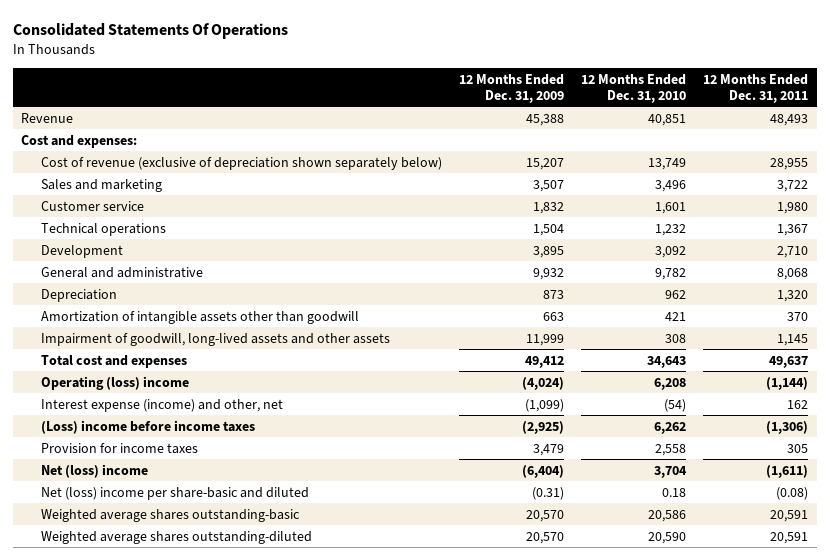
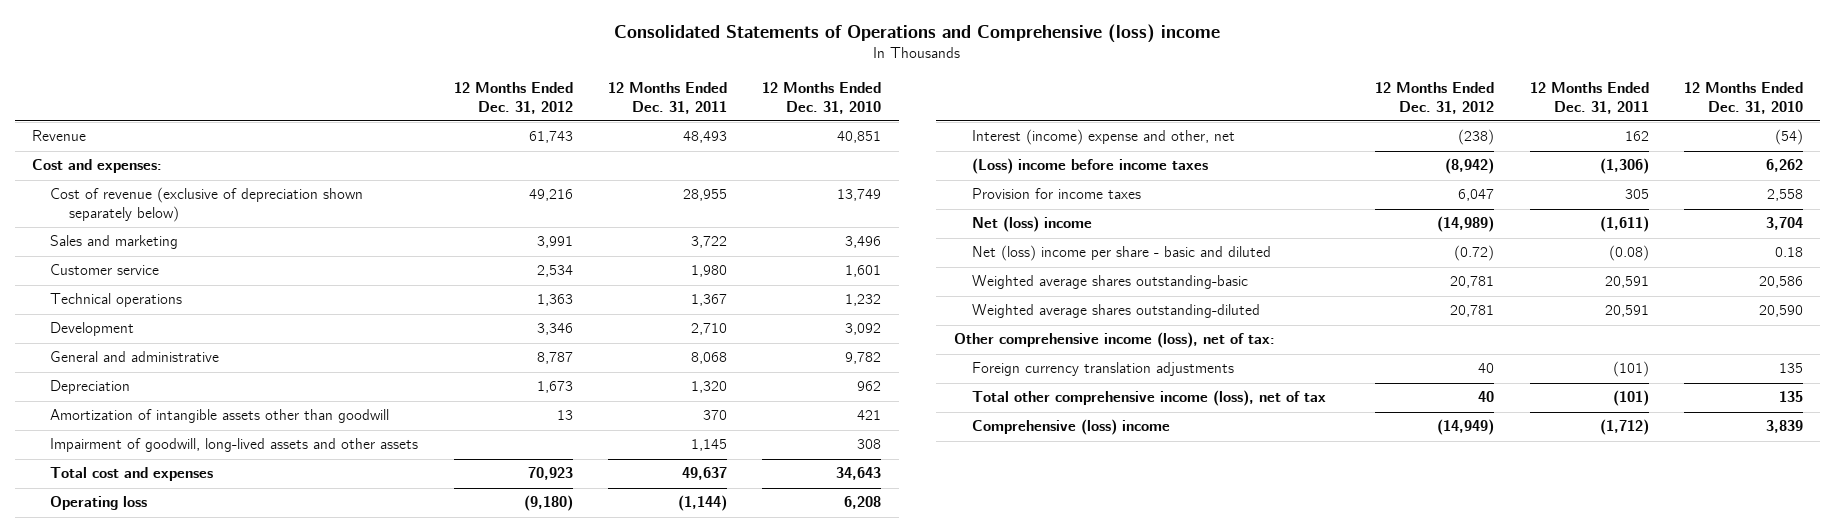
- Consolidated Statements Of Operations
+ Consolidated Statements of Operations and Comprehensive (loss) income
- | 12 Months Ended Dec. 31, 2009 | 12 Months Ended Dec. 31, 2010 | 12 Months Ended Dec. 31, 2011
+ | 12 Months Ended Dec. 31, 2012 | 12 Months Ended Dec. 31, 2011 | 12 Months Ended Dec. 31, 2010
- Operating (loss) income | (4,024) | 6,208 | (1,144)
- Interest expense (income) and other, net | (1,099) | (54) | 162
+ Operating loss | (9,180) | (1,144) | 6,208
+ Interest (income) expense and other, net | (238) | 162 | (54)
- Net (loss) income per share-basic and diluted | (0.31) | 0.18 | (0.08)
+ Net (loss) income per share - basic and diluted | (0.72) | (0.08) | 0.18
+ Other comprehensive income (loss), net of tax:
+ Foreign currency translation adjustments | 40 | (101) | 135
+ Total other comprehensive income (loss), net of tax | 40 | (101) | 135
+ Comprehensive (loss) income | (14,949) | (1,712) | 3,839

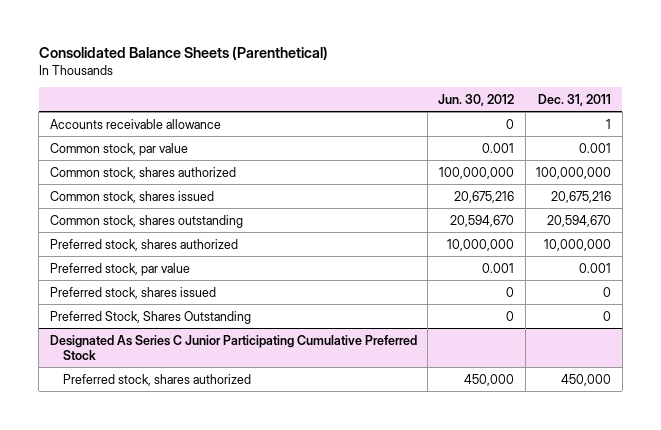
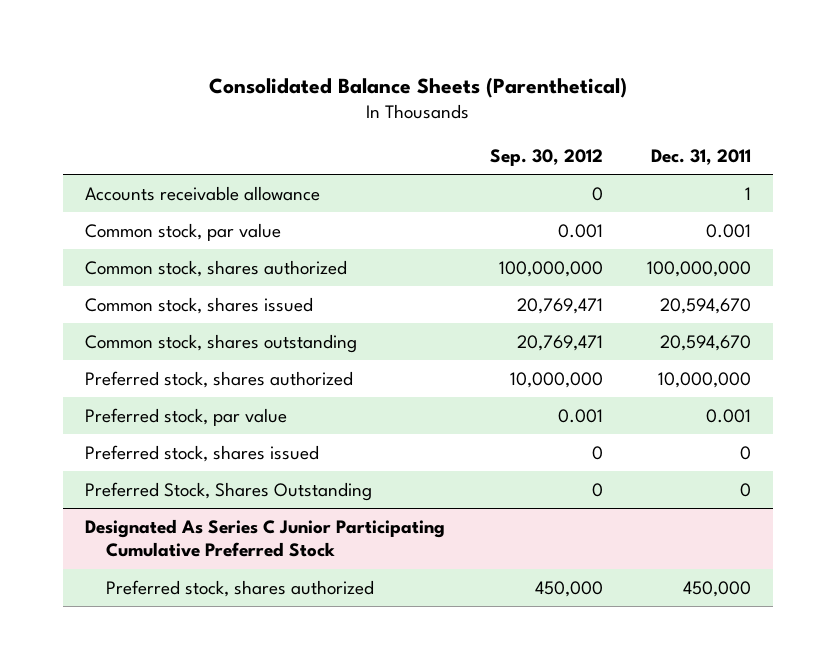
- | Jun. 30, 2012 | Dec. 31, 2011
+ | Sep. 30, 2012 | Dec. 31, 2011
- Common stock, shares issued | 20,675,216 | 20,675,216
+ Common stock, shares issued | 20,769,471 | 20,594,670

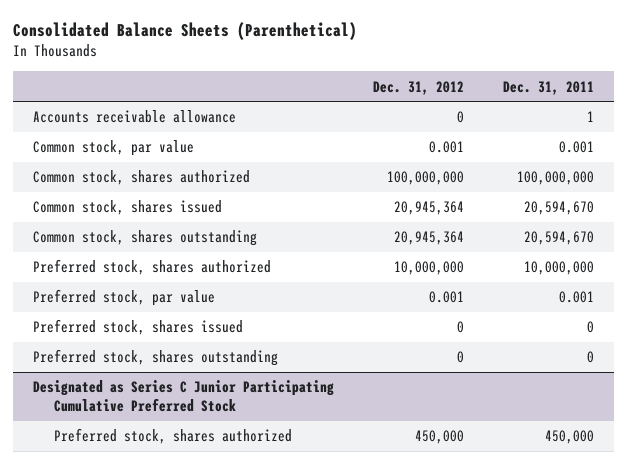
- | Sep. 30, 2012 | Dec. 31, 2011
+ | Dec. 31, 2012 | Dec. 31, 2011
- Preferred Stock, Shares Outstanding | 0 | 0
- Designated As Series C Junior Participating Cumulative Preferred Stock
+ Preferred stock, shares outstanding | 0 | 0
+ Designated as Series C Junior Participating Cumulative Preferred Stock

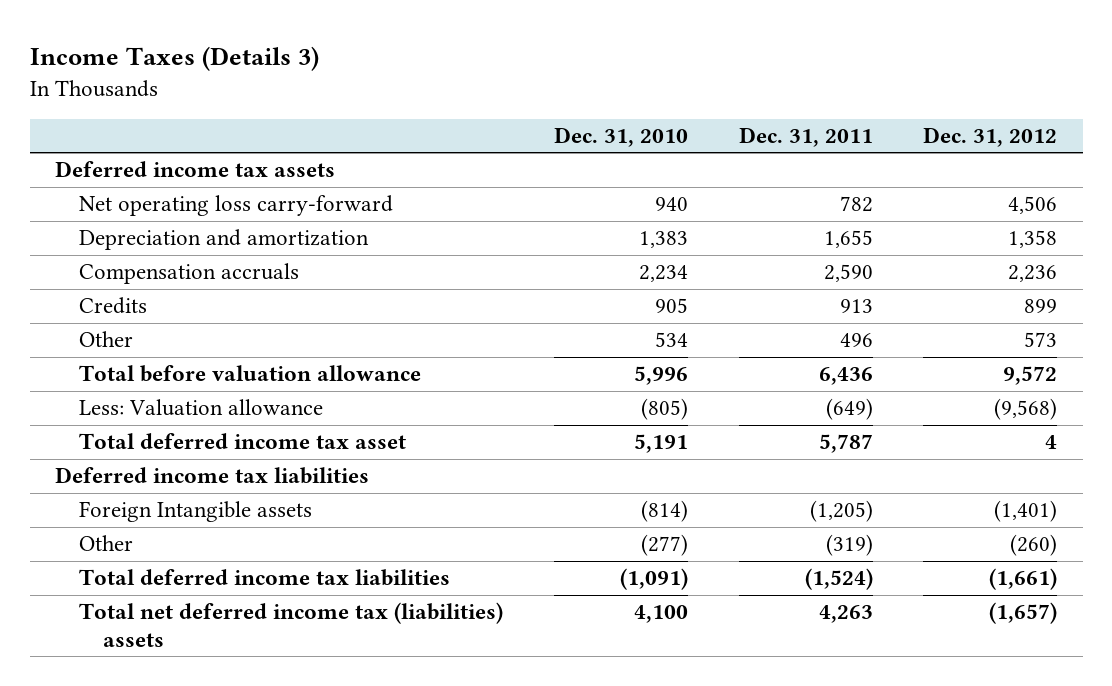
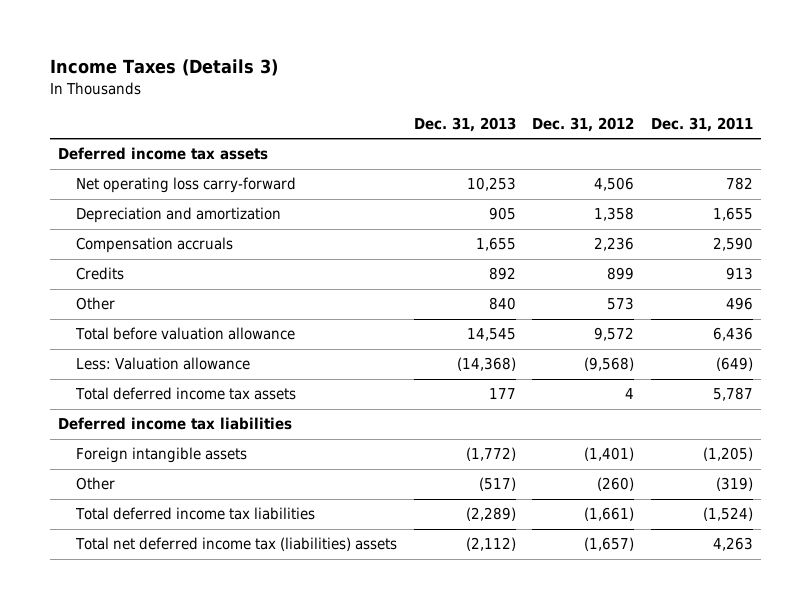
- | Dec. 31, 2010 | Dec. 31, 2011 | Dec. 31, 2012
+ | Dec. 31, 2013 | Dec. 31, 2012 | Dec. 31, 2011
- Total deferred income tax asset | 5,191 | 5,787 | 4
+ Total deferred income tax assets | 177 | 4 | 5,787
- Foreign Intangible assets | (814) | (1,205) | (1,401)
+ Foreign intangible assets | (1,772) | (1,401) | (1,205)

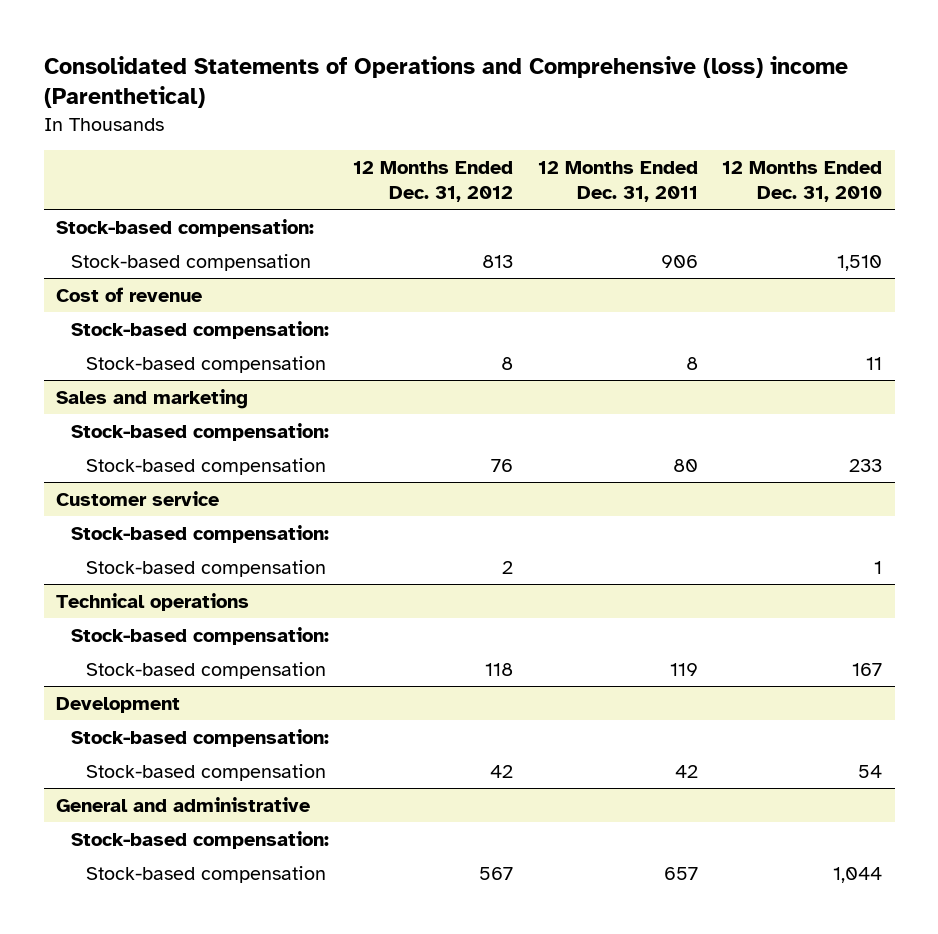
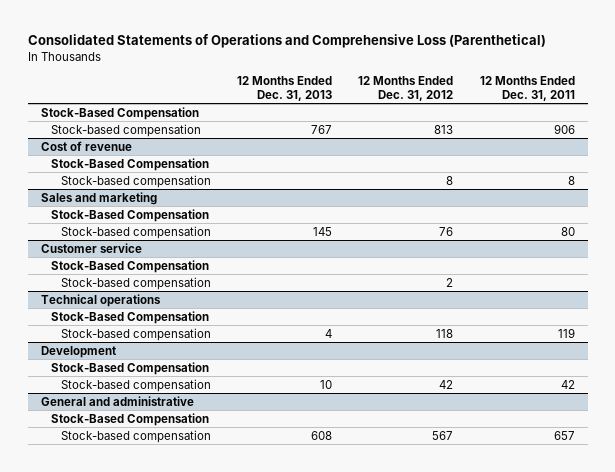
- Consolidated Statements of Operations and Comprehensive (loss) income (Parenthetical)
+ Consolidated Statements of Operations and Comprehensive Loss (Parenthetical)
- | 12 Months Ended Dec. 31, 2012 | 12 Months Ended Dec. 31, 2011 | 12 Months Ended Dec. 31, 2010
+ | 12 Months Ended Dec. 31, 2013 | 12 Months Ended Dec. 31, 2012 | 12 Months Ended Dec. 31, 2011
- Stock-based compensation:
+ Stock-Based Compensation
@ Cost of revenue
- Stock-based compensation:
+ Stock-Based Compensation
@ Sales and marketing
- Stock-based compensation:
+ Stock-Based Compensation
@ Customer service
- Stock-based compensation:
+ Stock-Based Compensation
@ Technical operations
- Stock-based compensation:
+ Stock-Based Compensation
@ Development
- Stock-based compensation:
+ Stock-Based Compensation
@ General and administrative
- Stock-based compensation:
+ Stock-Based Compensation

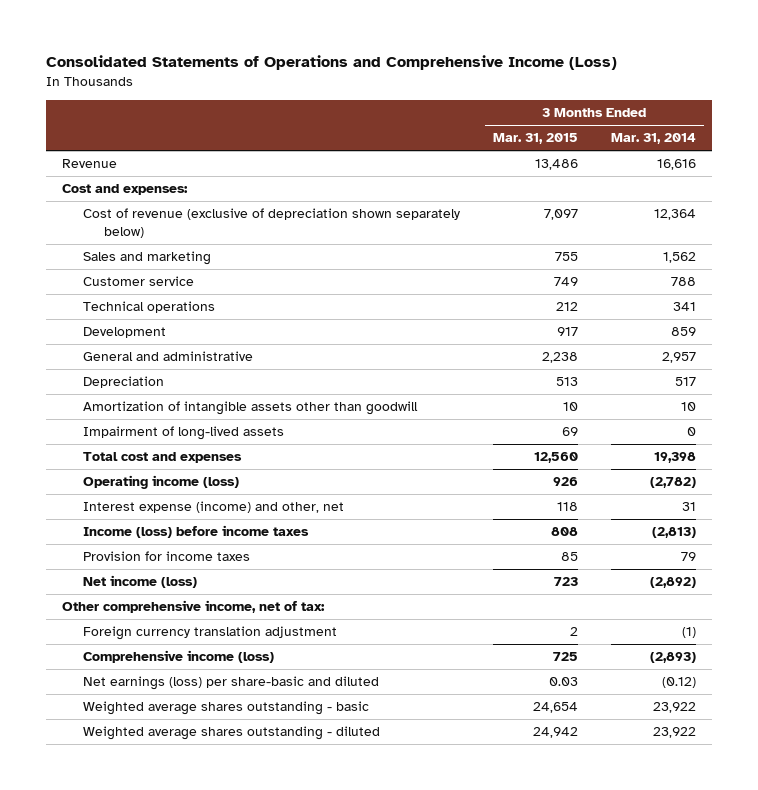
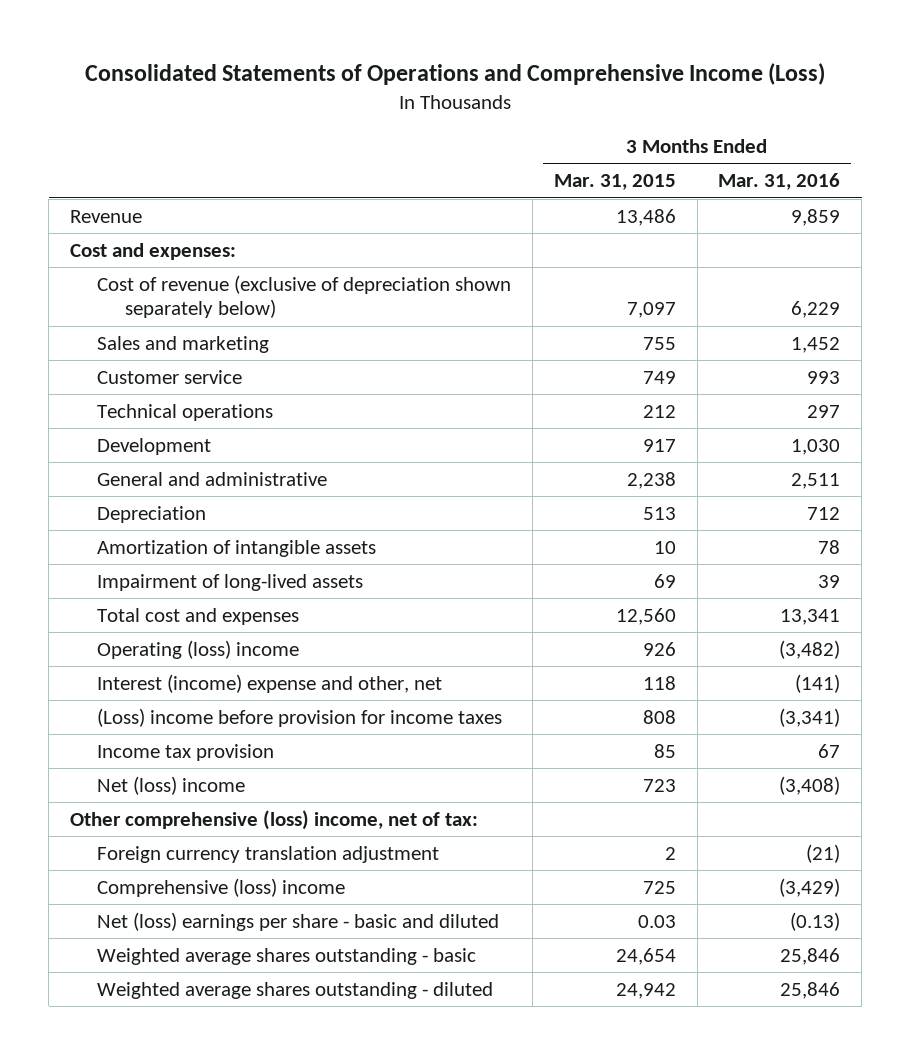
- | 3 Months Ended Mar. 31, 2015 | 3 Months Ended Mar. 31, 2014
+ | 3 Months Ended Mar. 31, 2015 | 3 Months Ended Mar. 31, 2016
- Amortization of intangible assets other than goodwill | 10 | 10
+ Amortization of intangible assets | 10 | 78
- Operating income (loss) | 926 | (2,782)
- Interest expense (income) and other, net | 118 | 31
- Income (loss) before income taxes | 808 | (2,813)
- Provision for income taxes | 85 | 79
- Net income (loss) | 723 | (2,892)
- Other comprehensive income, net of tax:
+ Operating (loss) income | 926 | (3,482)
+ Interest (income) expense and other, net | 118 | (141)
+ (Loss) income before provision for income taxes | 808 | (3,341)
+ Income tax provision | 85 | 67
+ Net (loss) income | 723 | (3,408)
+ Other comprehensive (loss) income, net of tax:
- Comprehensive income (loss) | 725 | (2,893)
- Net earnings (loss) per share-basic and diluted | 0.03 | (0.12)
+ Comprehensive (loss) income | 725 | (3,429)
+ Net (loss) earnings per share - basic and diluted | 0.03 | (0.13)

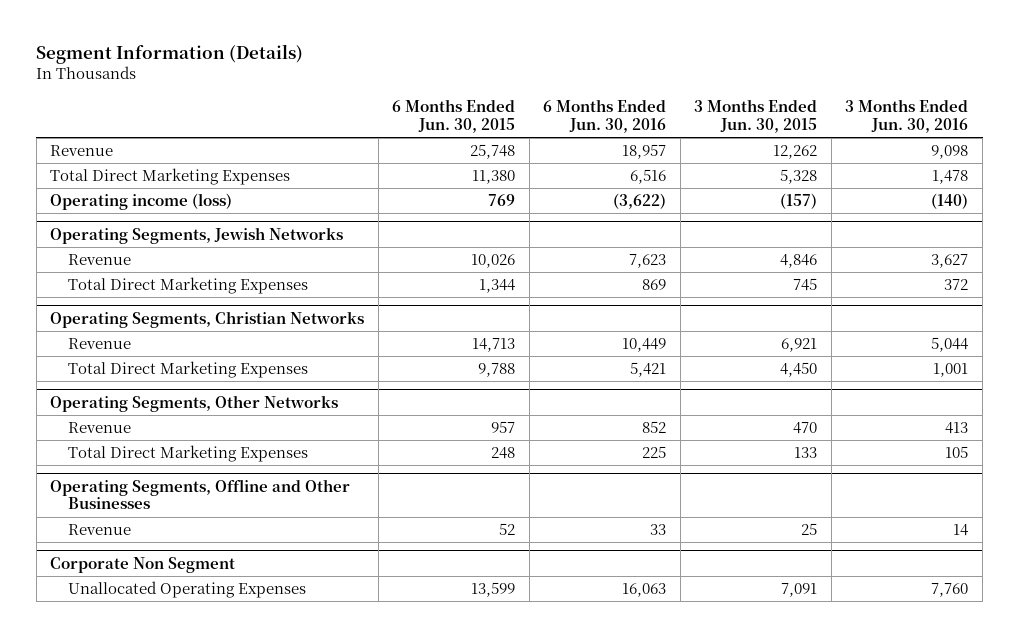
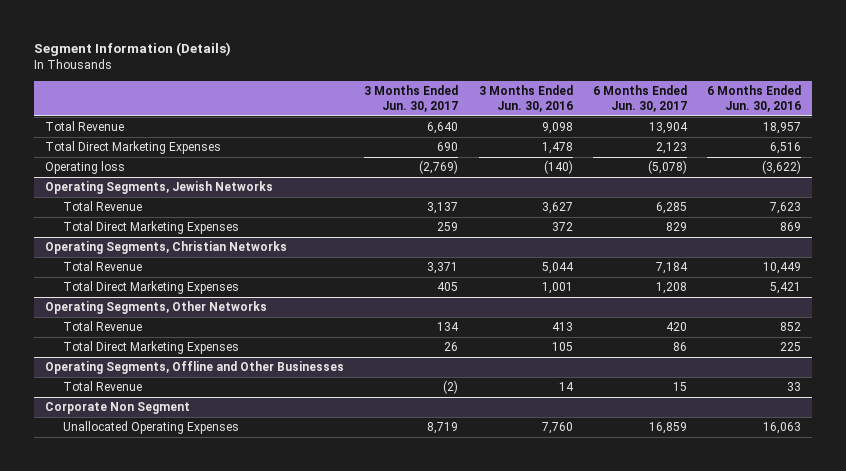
- | 6 Months Ended Jun. 30, 2015 | 6 Months Ended Jun. 30, 2016 | 3 Months Ended Jun. 30, 2015 | 3 Months Ended Jun. 30, 2016
+ | 3 Months Ended Jun. 30, 2017 | 3 Months Ended Jun. 30, 2016 | 6 Months Ended Jun. 30, 2017 | 6 Months Ended Jun. 30, 2016
- Revenue | 25,748 | 18,957 | 12,262 | 9,098
+ Total Revenue | 6,640 | 9,098 | 13,904 | 18,957
- Operating income (loss) | 769 | (3,622) | (157) | (140)
+ Operating loss | (2,769) | (140) | (5,078) | (3,622)
@ Operating Segments, Jewish Networks
- Revenue | 10,026 | 7,623 | 4,846 | 3,627
+ Total Revenue | 3,137 | 3,627 | 6,285 | 7,623
@ Operating Segments, Christian Networks
- Revenue | 14,713 | 10,449 | 6,921 | 5,044
+ Total Revenue | 3,371 | 5,044 | 7,184 | 10,449
@ Operating Segments, Other Networks
- Revenue | 957 | 852 | 470 | 413
+ Total Revenue | 134 | 413 | 420 | 852
@ Operating Segments, Offline and Other Businesses
- Revenue | 52 | 33 | 25 | 14
+ Total Revenue | (2) | 14 | 15 | 33

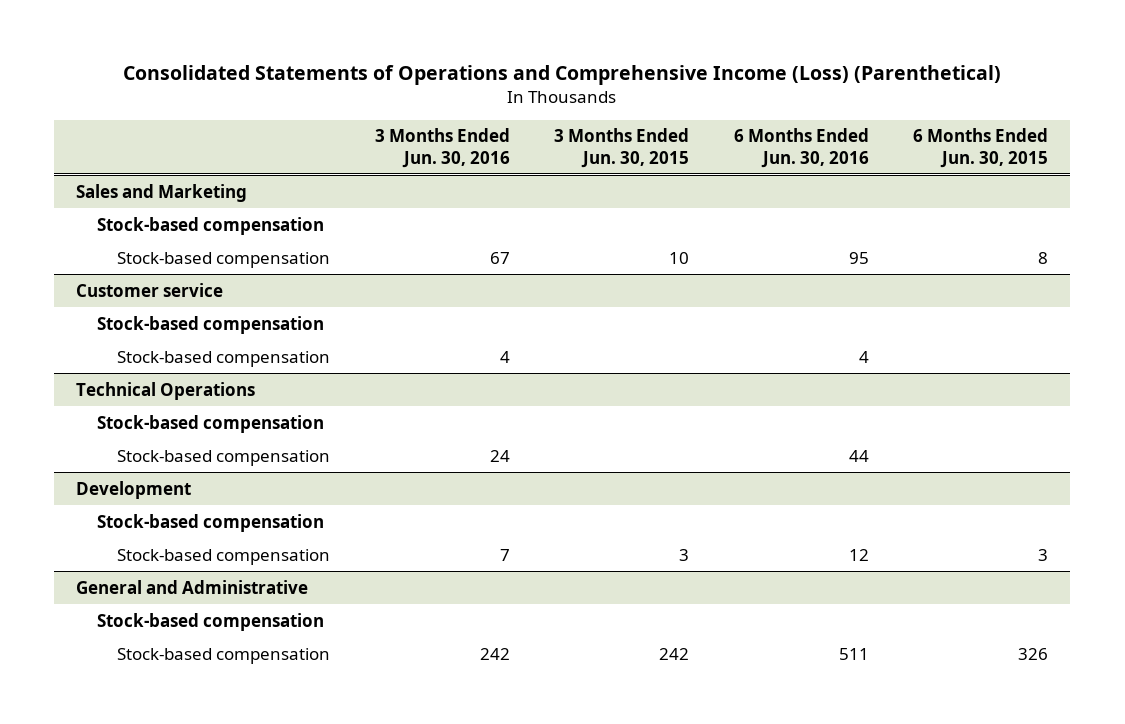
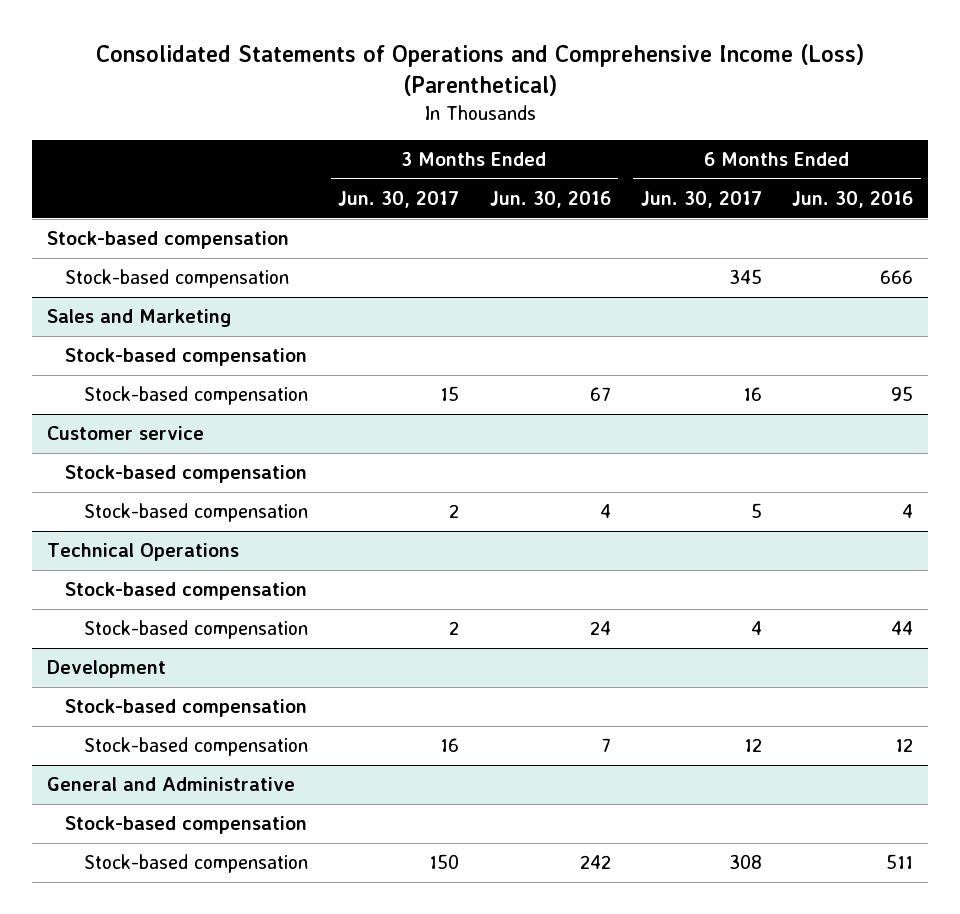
- | 3 Months Ended Jun. 30, 2016 | 3 Months Ended Jun. 30, 2015 | 6 Months Ended Jun. 30, 2016 | 6 Months Ended Jun. 30, 2015
+ | 3 Months Ended Jun. 30, 2017 | 3 Months Ended Jun. 30, 2016 | 6 Months Ended Jun. 30, 2017 | 6 Months Ended Jun. 30, 2016
+ Stock-based compensation
+ Stock-based compensation | | | 345 | 666

